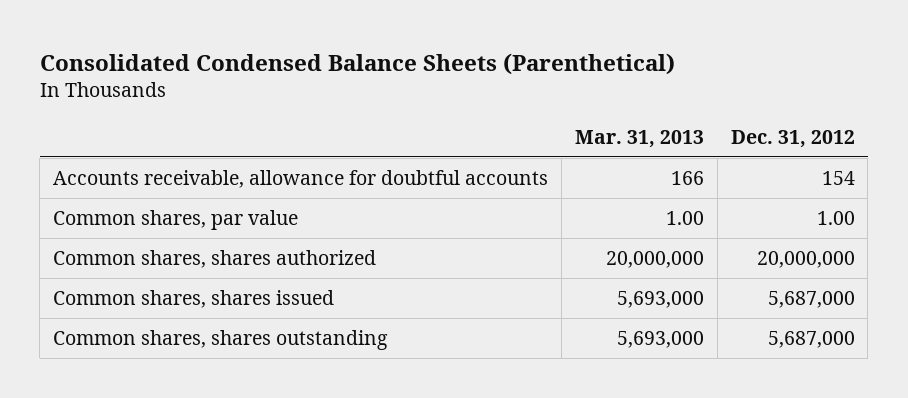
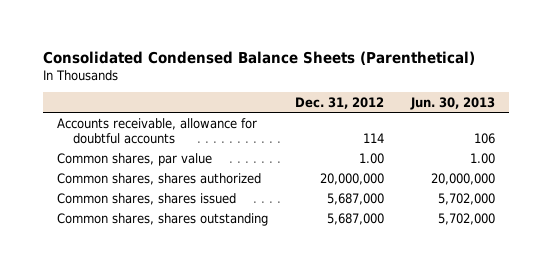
- | Mar. 31, 2013 | Dec. 31, 2012
+ | Dec. 31, 2012 | Jun. 30, 2013
- Accounts receivable, allowance for doubtful accounts | 166 | 154
+ Accounts receivable, allowance for doubtful accounts | 114 | 106

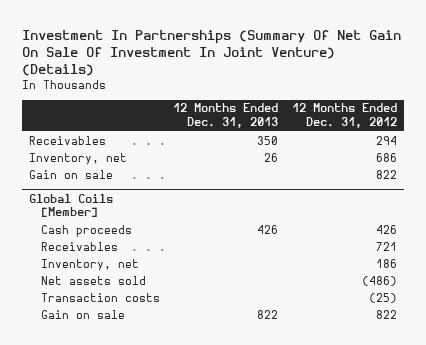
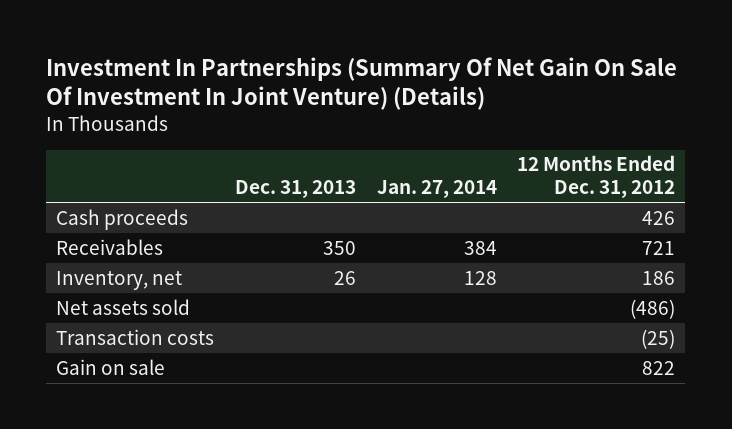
- | 12 Months Ended Dec. 31, 2013 | 12 Months Ended Dec. 31, 2012
+ | Dec. 31, 2013 | Jan. 27, 2014 | 12 Months Ended Dec. 31, 2012
- Receivables | 350 | 294
- Inventory, net | 26 | 686
- Gain on sale | | 822
- Global Coils [Member]

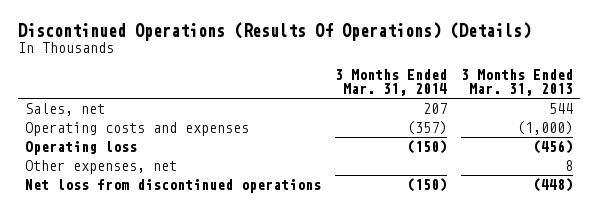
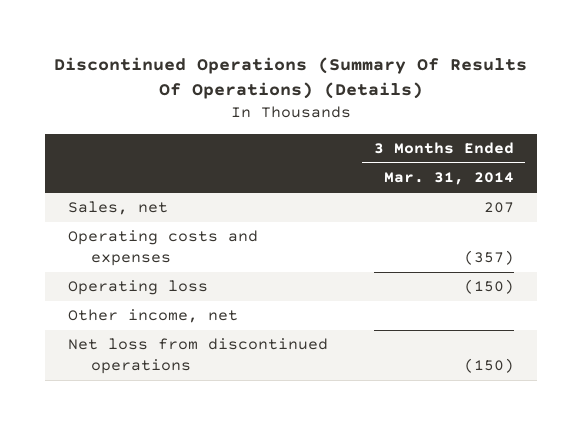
- Discontinued Operations (Results Of Operations) (Details)
+ Discontinued Operations (Summary Of Results Of Operations) (Details)
- | 3 Months Ended Mar. 31, 2014 | 3 Months Ended Mar. 31, 2013
+ | 3 Months Ended Mar. 31, 2014
- Other expenses, net | | 8
+ Other income, net

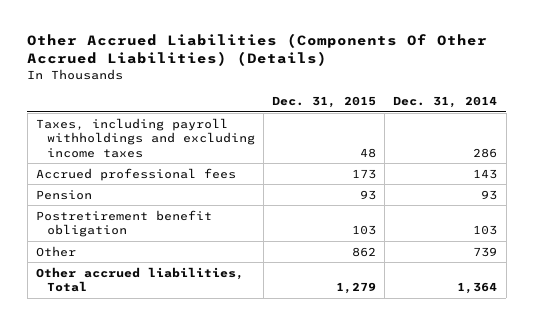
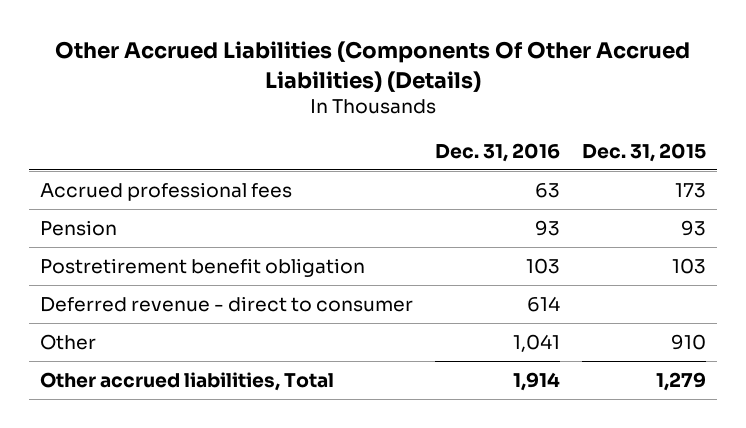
- | Dec. 31, 2015 | Dec. 31, 2014
+ | Dec. 31, 2016 | Dec. 31, 2015
- Taxes, including payroll withholdings and excluding income taxes | 48 | 286
- Other | 862 | 739
+ Deferred revenue - direct to consumer | 614 |
+ Other | 1,041 | 910

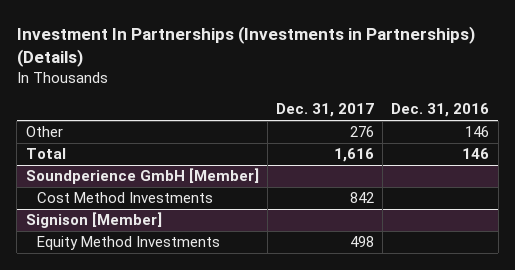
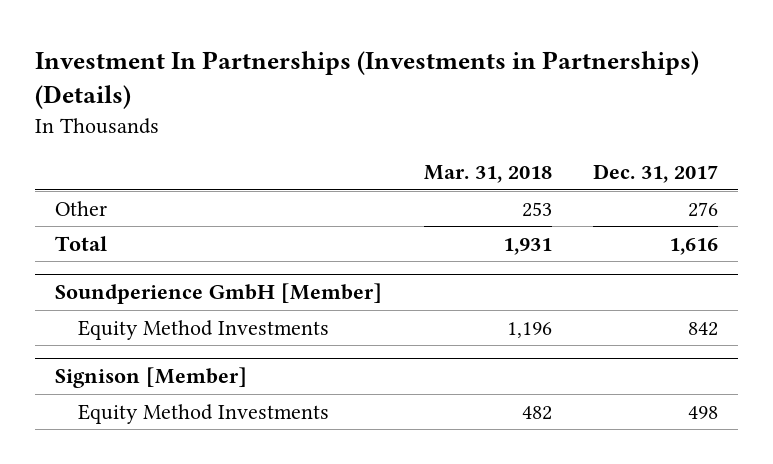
- | Dec. 31, 2017 | Dec. 31, 2016
+ | Mar. 31, 2018 | Dec. 31, 2017
@ Soundperience GmbH [Member]
- Cost Method Investments | 842 |
+ Equity Method Investments | 1,196 | 842

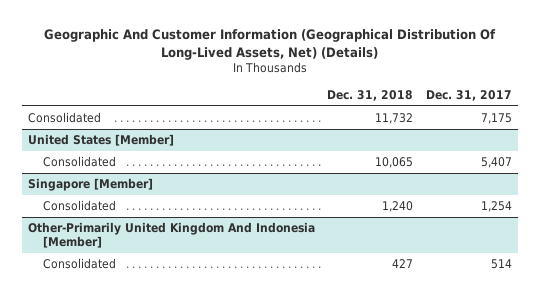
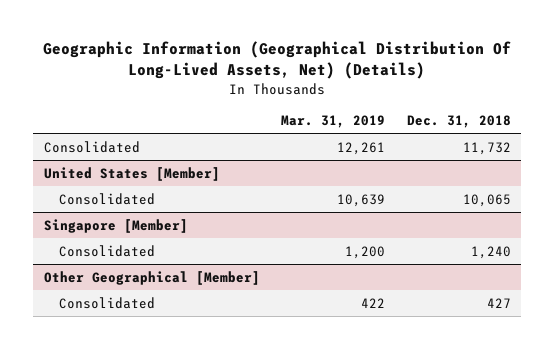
- Geographic And Customer Information (Geographical Distribution Of Long-Lived Assets, Net) (Details)
+ Geographic Information (Geographical Distribution Of Long-Lived Assets, Net) (Details)
- | Dec. 31, 2018 | Dec. 31, 2017
+ | Mar. 31, 2019 | Dec. 31, 2018
- Other-Primarily United Kingdom And Indonesia [Member]
+ Other Geographical [Member]

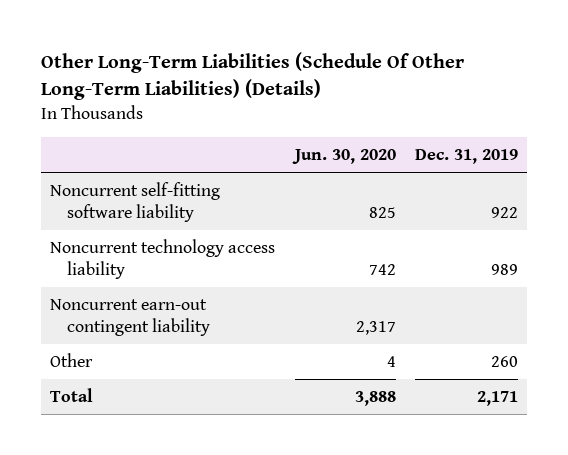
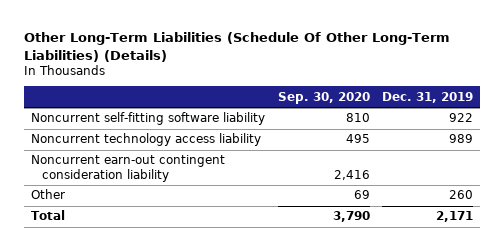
- | Jun. 30, 2020 | Dec. 31, 2019
+ | Sep. 30, 2020 | Dec. 31, 2019
- Noncurrent earn-out contingent liability | 2,317 |
+ Noncurrent earn-out contingent consideration liability | 2,416 |

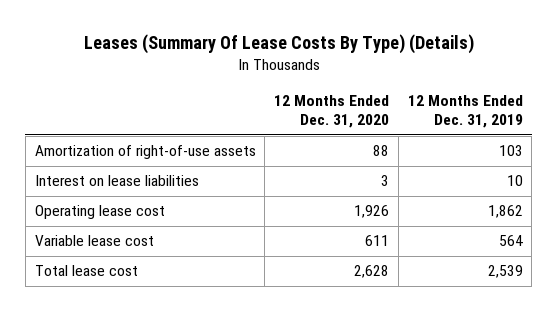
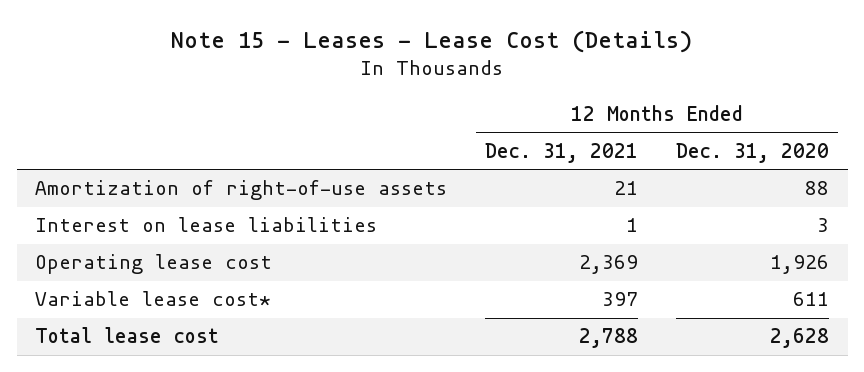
- Leases (Summary Of Lease Costs By Type) (Details)
+ Note 15 - Leases - Lease Cost (Details)
- | 12 Months Ended Dec. 31, 2020 | 12 Months Ended Dec. 31, 2019
+ | 12 Months Ended Dec. 31, 2021 | 12 Months Ended Dec. 31, 2020
- Variable lease cost | 611 | 564
+ Variable lease cost* | 397 | 611

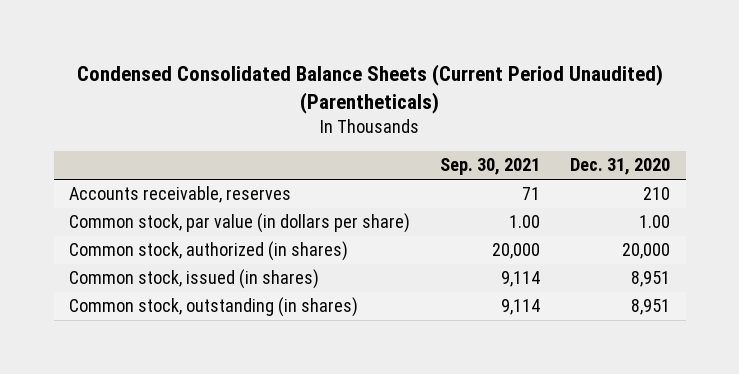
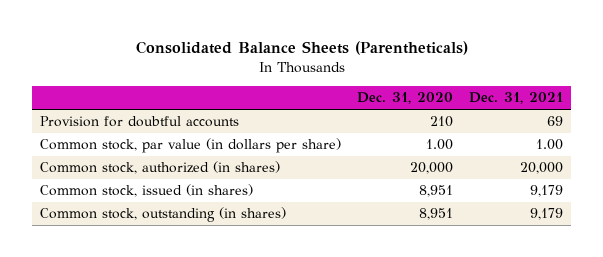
- Condensed Consolidated Balance Sheets (Current Period Unaudited) (Parentheticals)
+ Consolidated Balance Sheets (Parentheticals)
- | Sep. 30, 2021 | Dec. 31, 2020
+ | Dec. 31, 2020 | Dec. 31, 2021
- Accounts receivable, reserves | 71 | 210
+ Provision for doubtful accounts | 210 | 69

